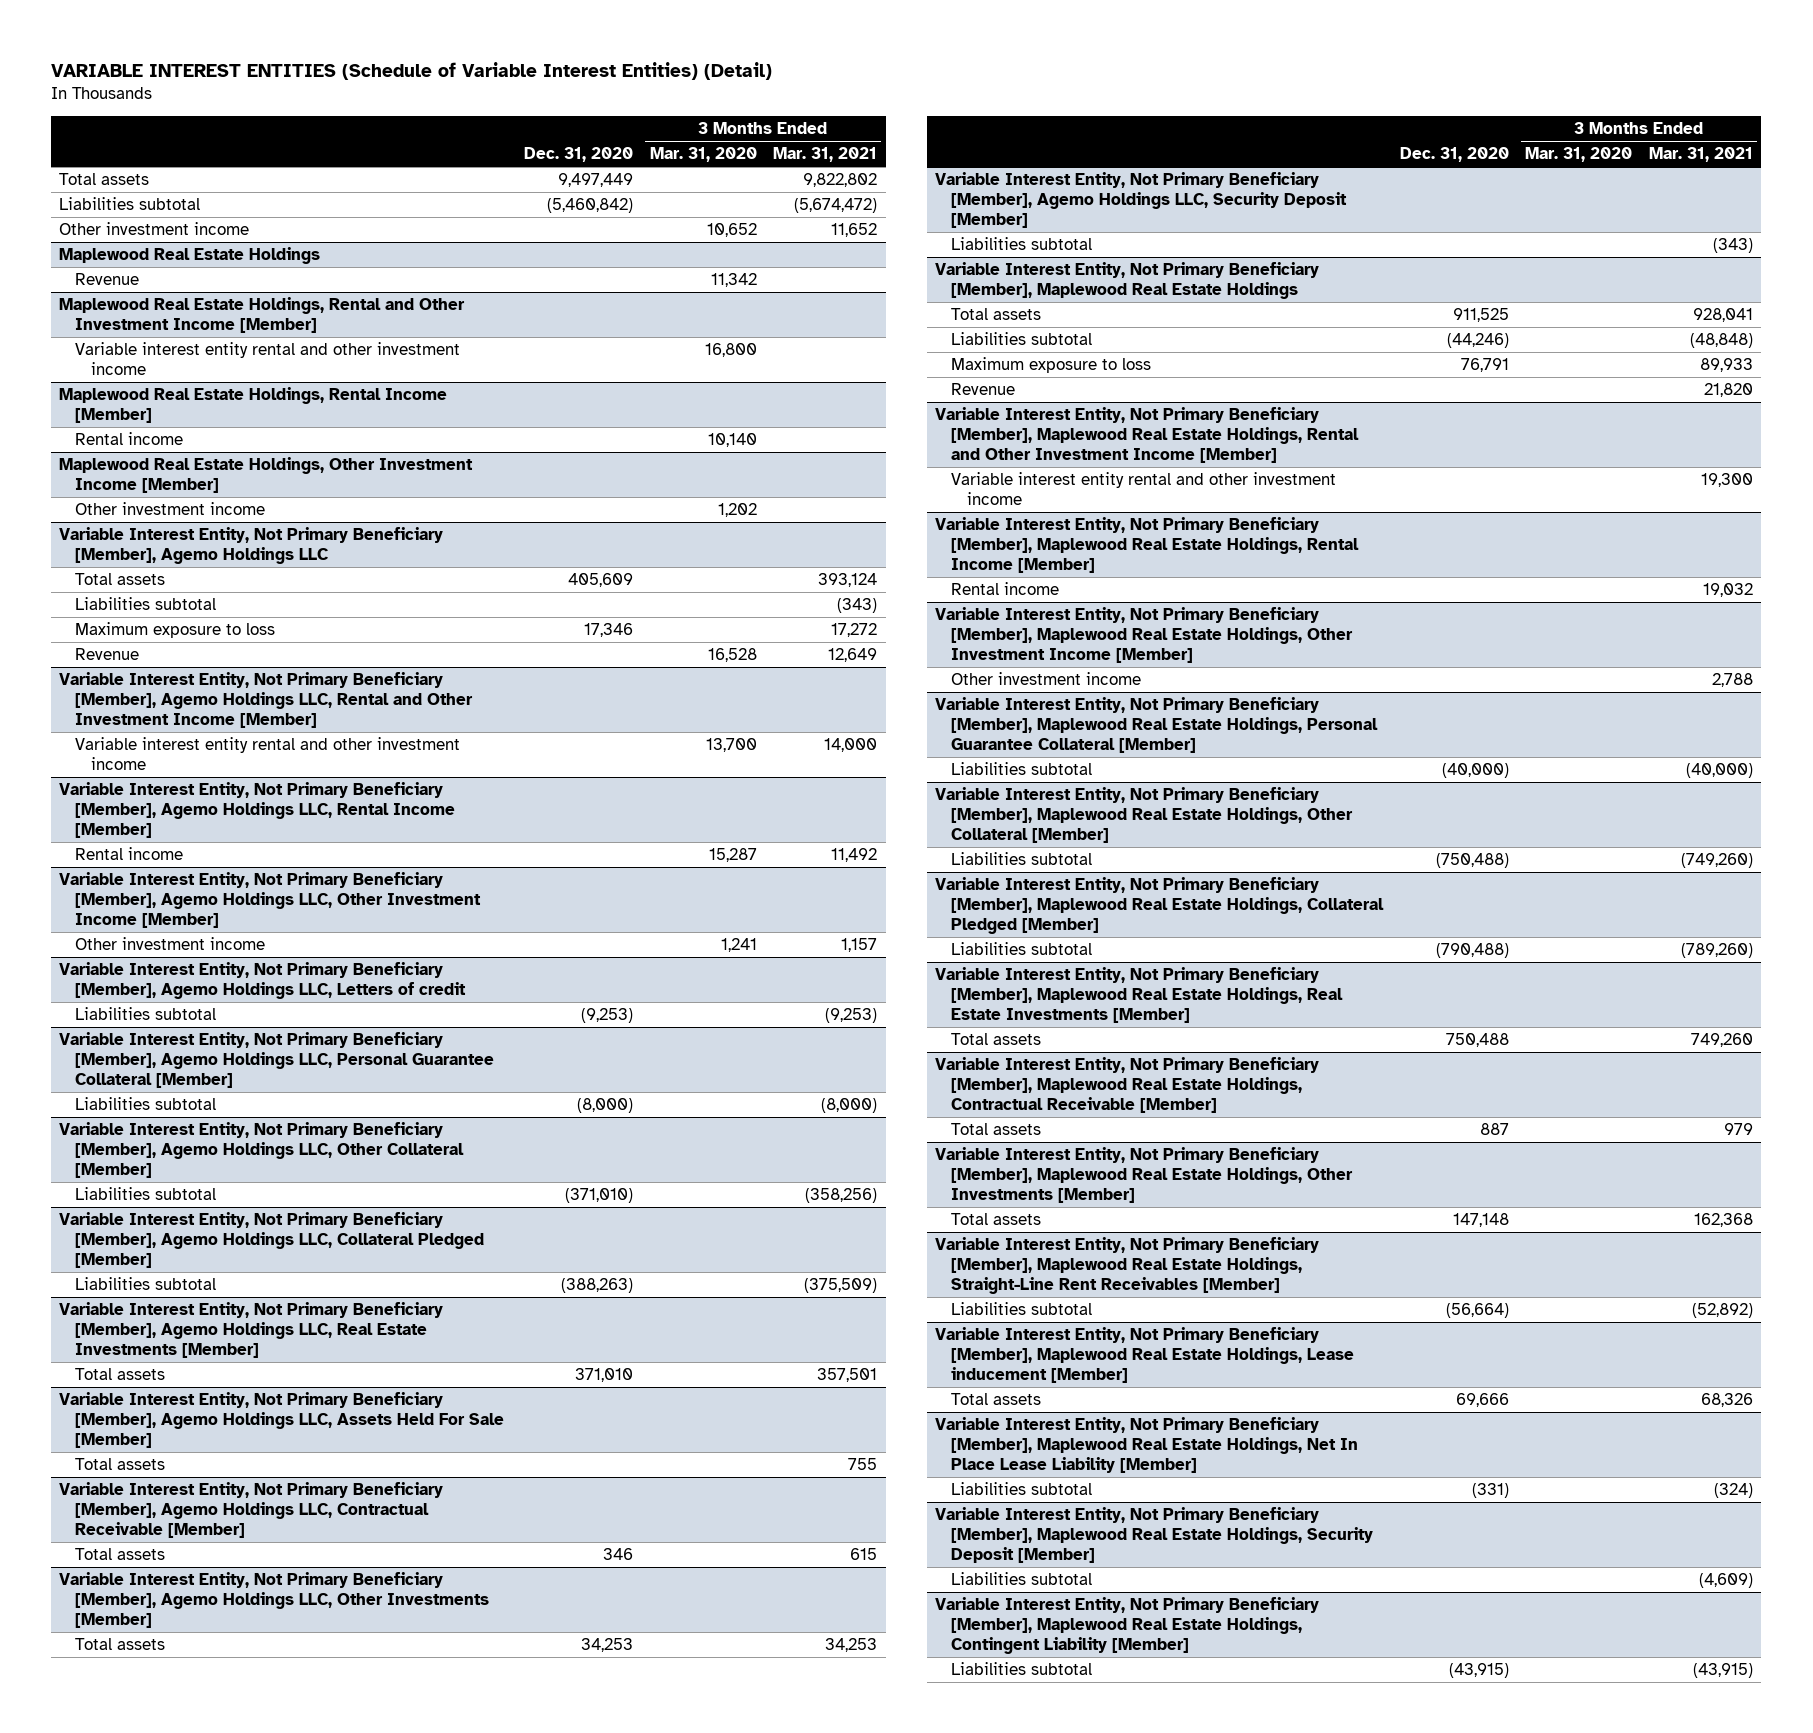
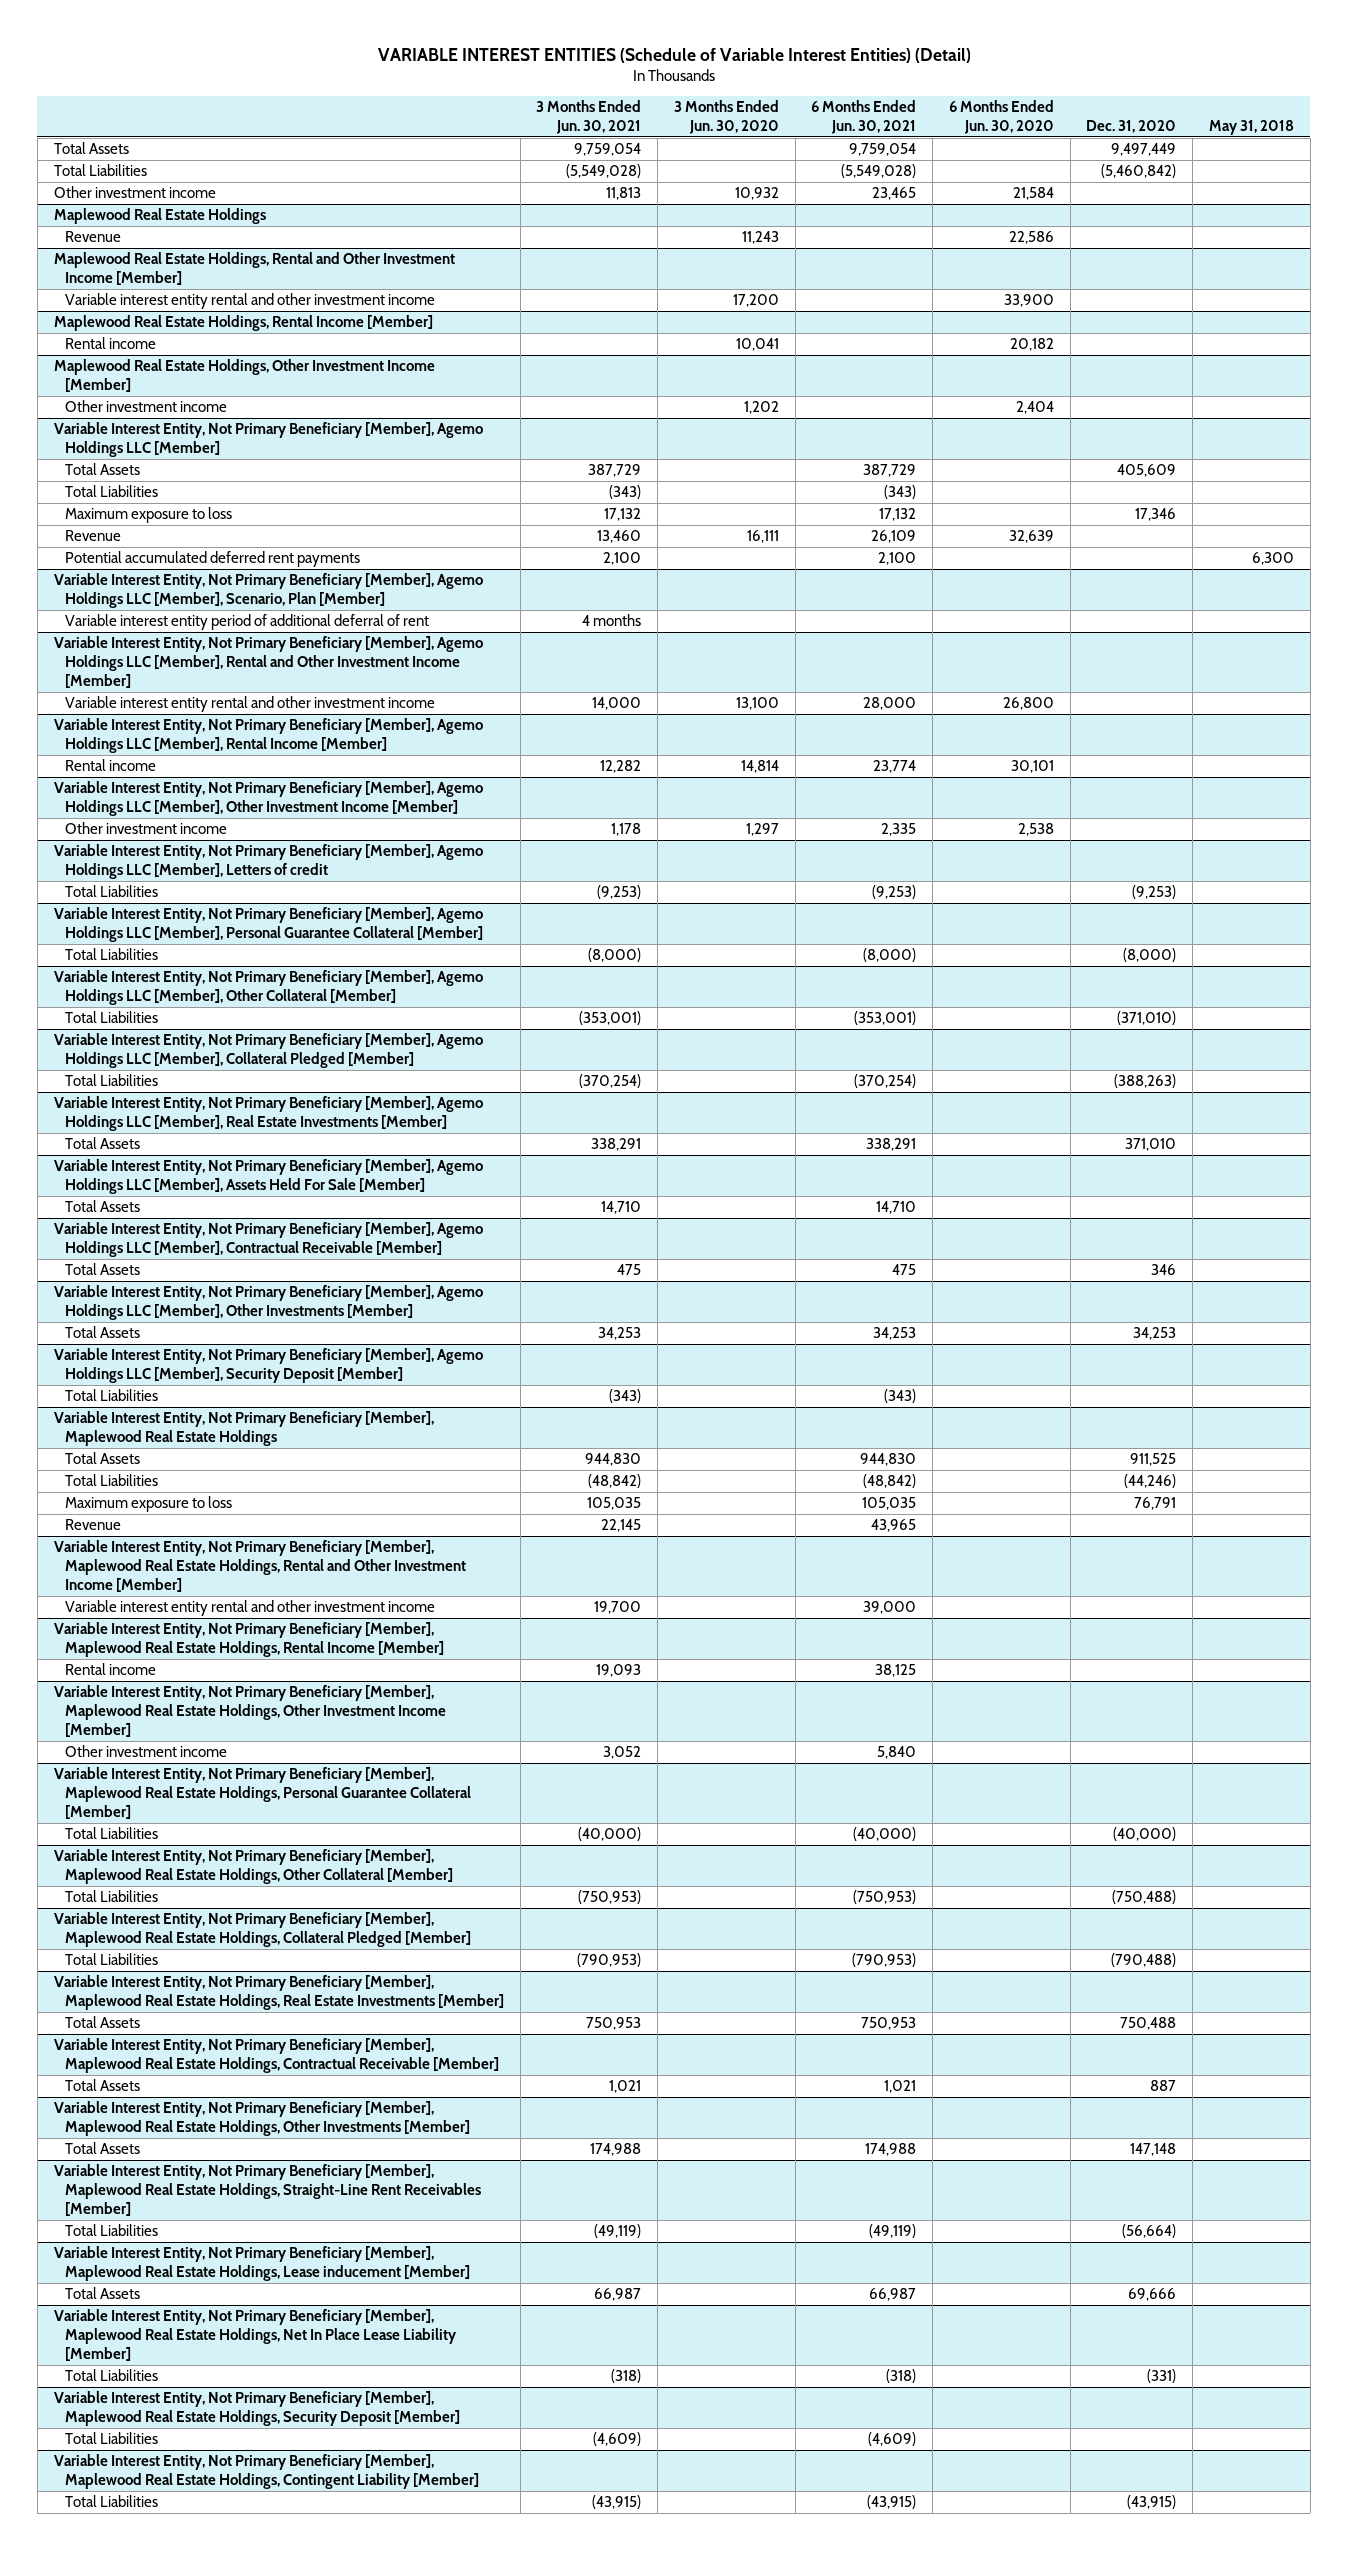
- | Dec. 31, 2020 | 3 Months Ended Mar. 31, 2020 | 3 Months Ended Mar. 31, 2021
+ | 3 Months Ended Jun. 30, 2021 | 3 Months Ended Jun. 30, 2020 | 6 Months Ended Jun. 30, 2021 | 6 Months Ended Jun. 30, 2020 | Dec. 31, 2020 | May 31, 2018
- Total assets | 9,497,449 | | 9,822,802
- Liabilities subtotal | (5,460,842) | | (5,674,472)
+ Total Assets | 9,759,054 | | 9,759,054 | | 9,497,449 |
+ Total Liabilities | (5,549,028) | | (5,549,028) | | (5,460,842) |
- Variable Interest Entity, Not Primary Beneficiary [Member], Agemo Holdings LLC
- Total assets | 405,609 | | 393,124
- Liabilities subtotal | | | (343)
+ Variable Interest Entity, Not Primary Beneficiary [Member], Agemo Holdings LLC [Member]
+ Total Assets | 387,729 | | 387,729 | | 405,609 |
+ Total Liabilities | (343) | | (343) | | |
- Variable Interest Entity, Not Primary Beneficiary [Member], Agemo Holdings LLC, Rental and Other Investment Income [Member]
+ Potential accumulated deferred rent payments | 2,100 | | 2,100 | | | 6,300
+ Variable Interest Entity, Not Primary Beneficiary [Member], Agemo Holdings LLC [Member], Scenario, Plan [Member]
+ Variable interest entity period of additional deferral of rent | 4 months | | | | |
+ Variable Interest Entity, Not Primary Beneficiary [Member], Agemo Holdings LLC [Member], Rental and Other Investment Income [Member]
- Variable Interest Entity, Not Primary Beneficiary [Member], Agemo Holdings LLC, Rental Income [Member]
+ Variable Interest Entity, Not Primary Beneficiary [Member], Agemo Holdings LLC [Member], Rental Income [Member]
- Variable Interest Entity, Not Primary Beneficiary [Member], Agemo Holdings LLC, Other Investment Income [Member]
+ Variable Interest Entity, Not Primary Beneficiary [Member], Agemo Holdings LLC [Member], Other Investment Income [Member]
- Variable Interest Entity, Not Primary Beneficiary [Member], Agemo Holdings LLC, Letters of credit
- Liabilities subtotal | (9,253) | | (9,253)
- Variable Interest Entity, Not Primary Beneficiary [Member], Agemo Holdings LLC, Personal Guarantee Collateral [Member]
- Liabilities subtotal | (8,000) | | (8,000)
- Variable Interest Entity, Not Primary Beneficiary [Member], Agemo Holdings LLC, Other Collateral [Member]
- Liabilities subtotal | (371,010) | | (358,256)
- Variable Interest Entity, Not Primary Beneficiary [Member], Agemo Holdings LLC, Collateral Pledged [Member]
- Liabilities subtotal | (388,263) | | (375,509)
- Variable Interest Entity, Not Primary Beneficiary [Member], Agemo Holdings LLC, Real Estate Investments [Member]
- Total assets | 371,010 | | 357,501
- Variable Interest Entity, Not Primary Beneficiary [Member], Agemo Holdings LLC, Assets Held For Sale [Member]
- Total assets | | | 755
- Variable Interest Entity, Not Primary Beneficiary [Member], Agemo Holdings LLC, Contractual Receivable [Member]
- Total assets | 346 | | 615
- Variable Interest Entity, Not Primary Beneficiary [Member], Agemo Holdings LLC, Other Investments [Member]
- Total assets | 34,253 | | 34,253
- Variable Interest Entity, Not Primary Beneficiary [Member], Agemo Holdings LLC, Security Deposit [Member]
- Liabilities subtotal | | | (343)
+ Variable Interest Entity, Not Primary Beneficiary [Member], Agemo Holdings LLC [Member], Letters of credit
+ Total Liabilities | (9,253) | | (9,253) | | (9,253) |
+ Variable Interest Entity, Not Primary Beneficiary [Member], Agemo Holdings LLC [Member], Personal Guarantee Collateral [Member]
+ Total Liabilities | (8,000) | | (8,000) | | (8,000) |
+ Variable Interest Entity, Not Primary Beneficiary [Member], Agemo Holdings LLC [Member], Other Collateral [Member]
+ Total Liabilities | (353,001) | | (353,001) | | (371,010) |
+ Variable Interest Entity, Not Primary Beneficiary [Member], Agemo Holdings LLC [Member], Collateral Pledged [Member]
+ Total Liabilities | (370,254) | | (370,254) | | (388,263) |
+ Variable Interest Entity, Not Primary Beneficiary [Member], Agemo Holdings LLC [Member], Real Estate Investments [Member]
+ Total Assets | 338,291 | | 338,291 | | 371,010 |
+ Variable Interest Entity, Not Primary Beneficiary [Member], Agemo Holdings LLC [Member], Assets Held For Sale [Member]
+ Total Assets | 14,710 | | 14,710 | | |
+ Variable Interest Entity, Not Primary Beneficiary [Member], Agemo Holdings LLC [Member], Contractual Receivable [Member]
+ Total Assets | 475 | | 475 | | 346 |
+ Variable Interest Entity, Not Primary Beneficiary [Member], Agemo Holdings LLC [Member], Other Investments [Member]
+ Total Assets | 34,253 | | 34,253 | | 34,253 |
+ Variable Interest Entity, Not Primary Beneficiary [Member], Agemo Holdings LLC [Member], Security Deposit [Member]
+ Total Liabilities | (343) | | (343) | | |
@ Variable Interest Entity, Not Primary Beneficiary [Member], Maplewood Real Estate Holdings
- Total assets | 911,525 | | 928,041
- Liabilities subtotal | (44,246) | | (48,848)
+ Total Assets | 944,830 | | 944,830 | | 911,525 |
+ Total Liabilities | (48,842) | | (48,842) | | (44,246) |
@ Variable Interest Entity, Not Primary Beneficiary [Member], Maplewood Real Estate Holdings, Personal Guarantee Collateral [Member]
- Liabilities subtotal | (40,000) | | (40,000)
+ Total Liabilities | (40,000) | | (40,000) | | (40,000) |
@ Variable Interest Entity, Not Primary Beneficiary [Member], Maplewood Real Estate Holdings, Other Collateral [Member]
- Liabilities subtotal | (750,488) | | (749,260)
+ Total Liabilities | (750,953) | | (750,953) | | (750,488) |
@ Variable Interest Entity, Not Primary Beneficiary [Member], Maplewood Real Estate Holdings, Collateral Pledged [Member]
- Liabilities subtotal | (790,488) | | (789,260)
+ Total Liabilities | (790,953) | | (790,953) | | (790,488) |
@ Variable Interest Entity, Not Primary Beneficiary [Member], Maplewood Real Estate Holdings, Real Estate Investments [Member]
- Total assets | 750,488 | | 749,260
+ Total Assets | 750,953 | | 750,953 | | 750,488 |
@ Variable Interest Entity, Not Primary Beneficiary [Member], Maplewood Real Estate Holdings, Contractual Receivable [Member]
- Total assets | 887 | | 979
+ Total Assets | 1,021 | | 1,021 | | 887 |
@ Variable Interest Entity, Not Primary Beneficiary [Member], Maplewood Real Estate Holdings, Other Investments [Member]
- Total assets | 147,148 | | 162,368
+ Total Assets | 174,988 | | 174,988 | | 147,148 |
@ Variable Interest Entity, Not Primary Beneficiary [Member], Maplewood Real Estate Holdings, Straight-Line Rent Receivables [Member]
- Liabilities subtotal | (56,664) | | (52,892)
+ Total Liabilities | (49,119) | | (49,119) | | (56,664) |
@ Variable Interest Entity, Not Primary Beneficiary [Member], Maplewood Real Estate Holdings, Lease inducement [Member]
- Total assets | 69,666 | | 68,326
+ Total Assets | 66,987 | | 66,987 | | 69,666 |
@ Variable Interest Entity, Not Primary Beneficiary [Member], Maplewood Real Estate Holdings, Net In Place Lease Liability [Member]
- Liabilities subtotal | (331) | | (324)
+ Total Liabilities | (318) | | (318) | | (331) |
@ Variable Interest Entity, Not Primary Beneficiary [Member], Maplewood Real Estate Holdings, Security Deposit [Member]
- Liabilities subtotal | | | (4,609)
+ Total Liabilities | (4,609) | | (4,609) | | |
@ Variable Interest Entity, Not Primary Beneficiary [Member], Maplewood Real Estate Holdings, Contingent Liability [Member]
- Liabilities subtotal | (43,915) | | (43,915)
+ Total Liabilities | (43,915) | | (43,915) | | (43,915) |

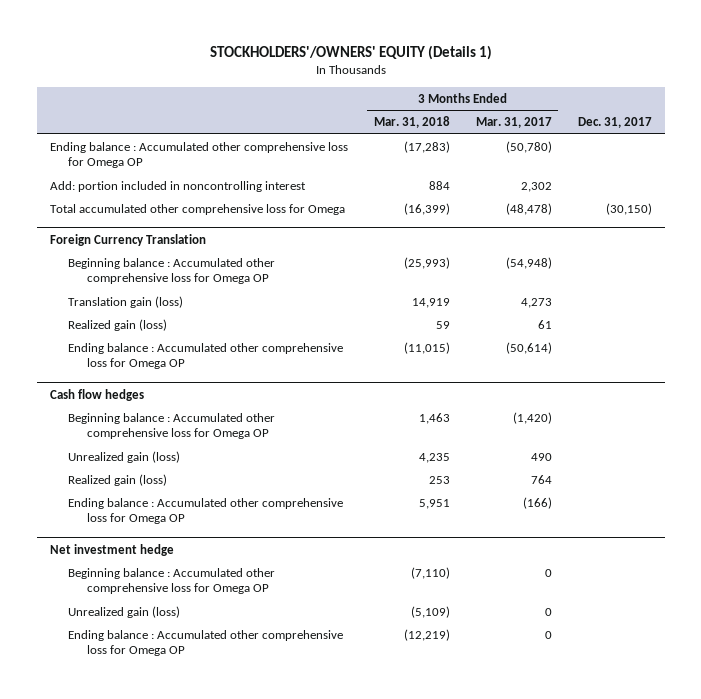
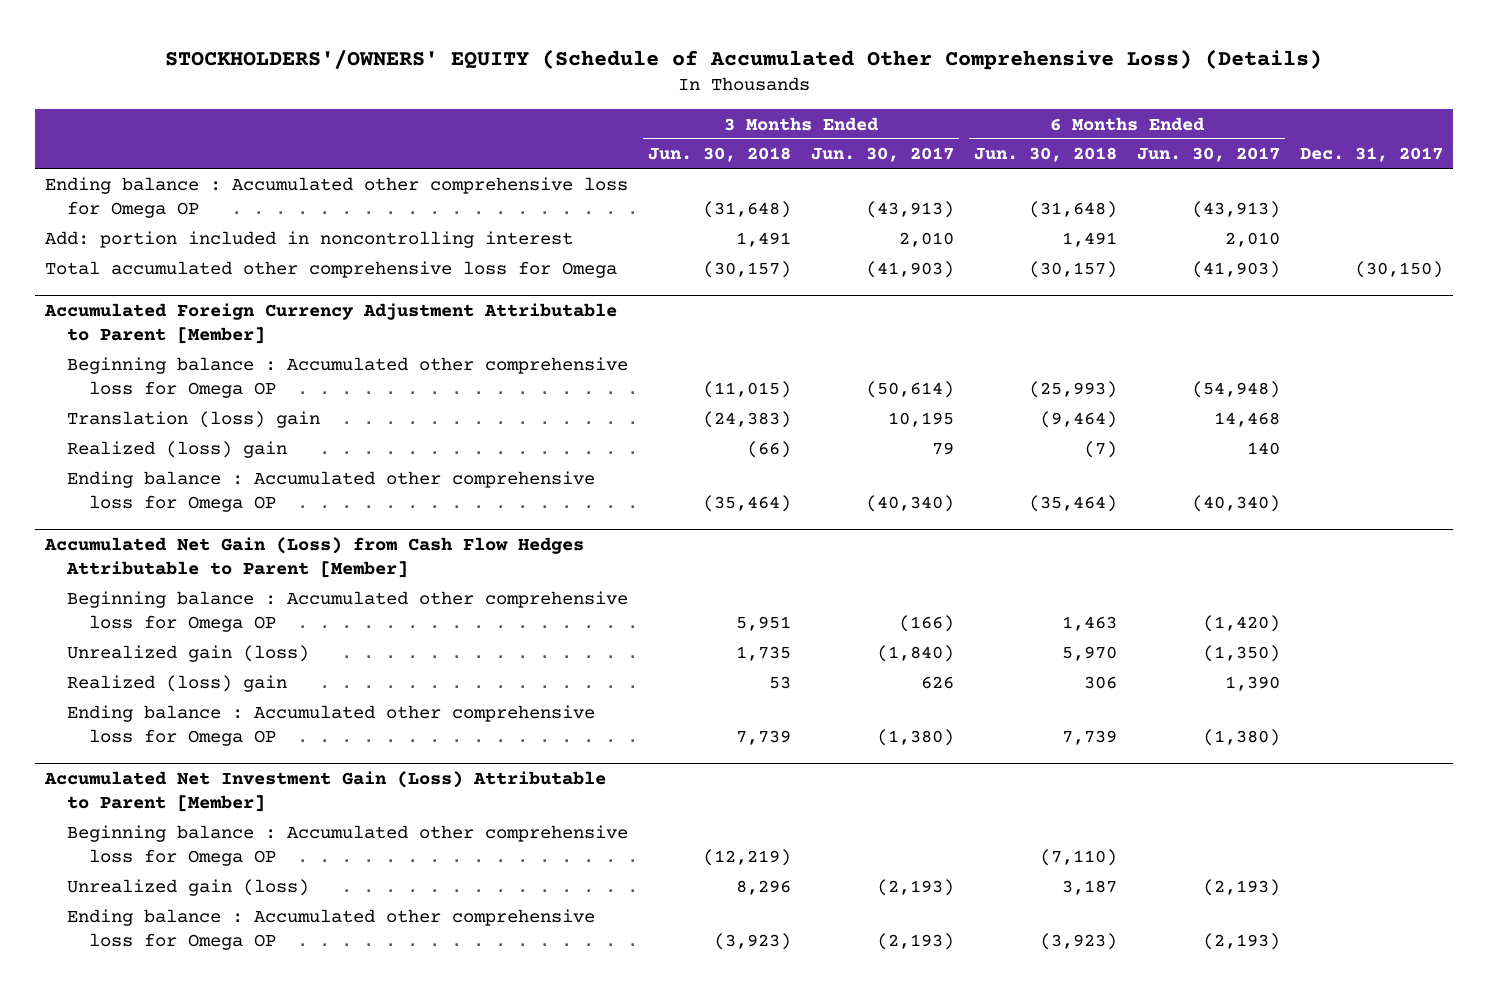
- STOCKHOLDERS'/OWNERS' EQUITY (Details 1)
+ STOCKHOLDERS'/OWNERS' EQUITY (Schedule of Accumulated Other Comprehensive Loss) (Details)
- | 3 Months Ended Mar. 31, 2018 | 3 Months Ended Mar. 31, 2017 | Dec. 31, 2017
+ | 3 Months Ended Jun. 30, 2018 | 3 Months Ended Jun. 30, 2017 | 6 Months Ended Jun. 30, 2018 | 6 Months Ended Jun. 30, 2017 | Dec. 31, 2017
- Foreign Currency Translation
+ Accumulated Foreign Currency Adjustment Attributable to Parent [Member]
- Translation gain (loss) | 14,919 | 4,273 |
- Realized gain (loss) | 59 | 61 |
+ Translation (loss) gain | (24,383) | 10,195 | (9,464) | 14,468 |
+ Realized (loss) gain | (66) | 79 | (7) | 140 |
- Cash flow hedges
+ Accumulated Net Gain (Loss) from Cash Flow Hedges Attributable to Parent [Member]
- Realized gain (loss) | 253 | 764 |
+ Realized (loss) gain | 53 | 626 | 306 | 1,390 |
- Net investment hedge
+ Accumulated Net Investment Gain (Loss) Attributable to Parent [Member]

